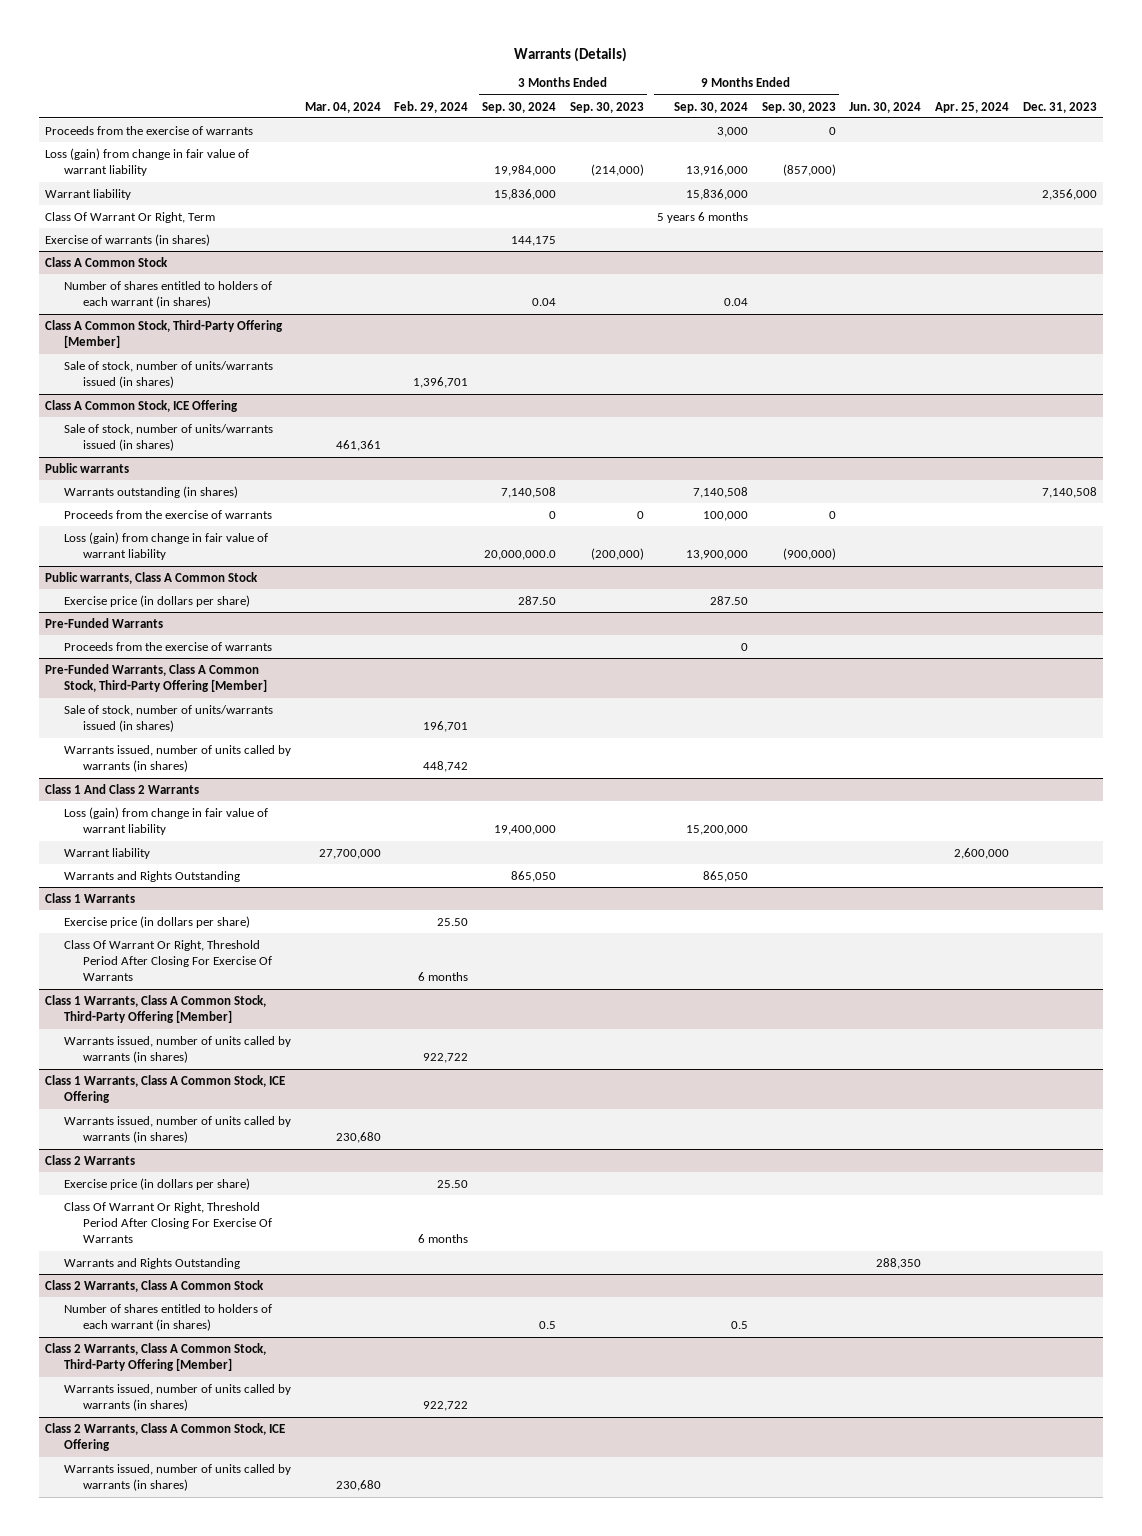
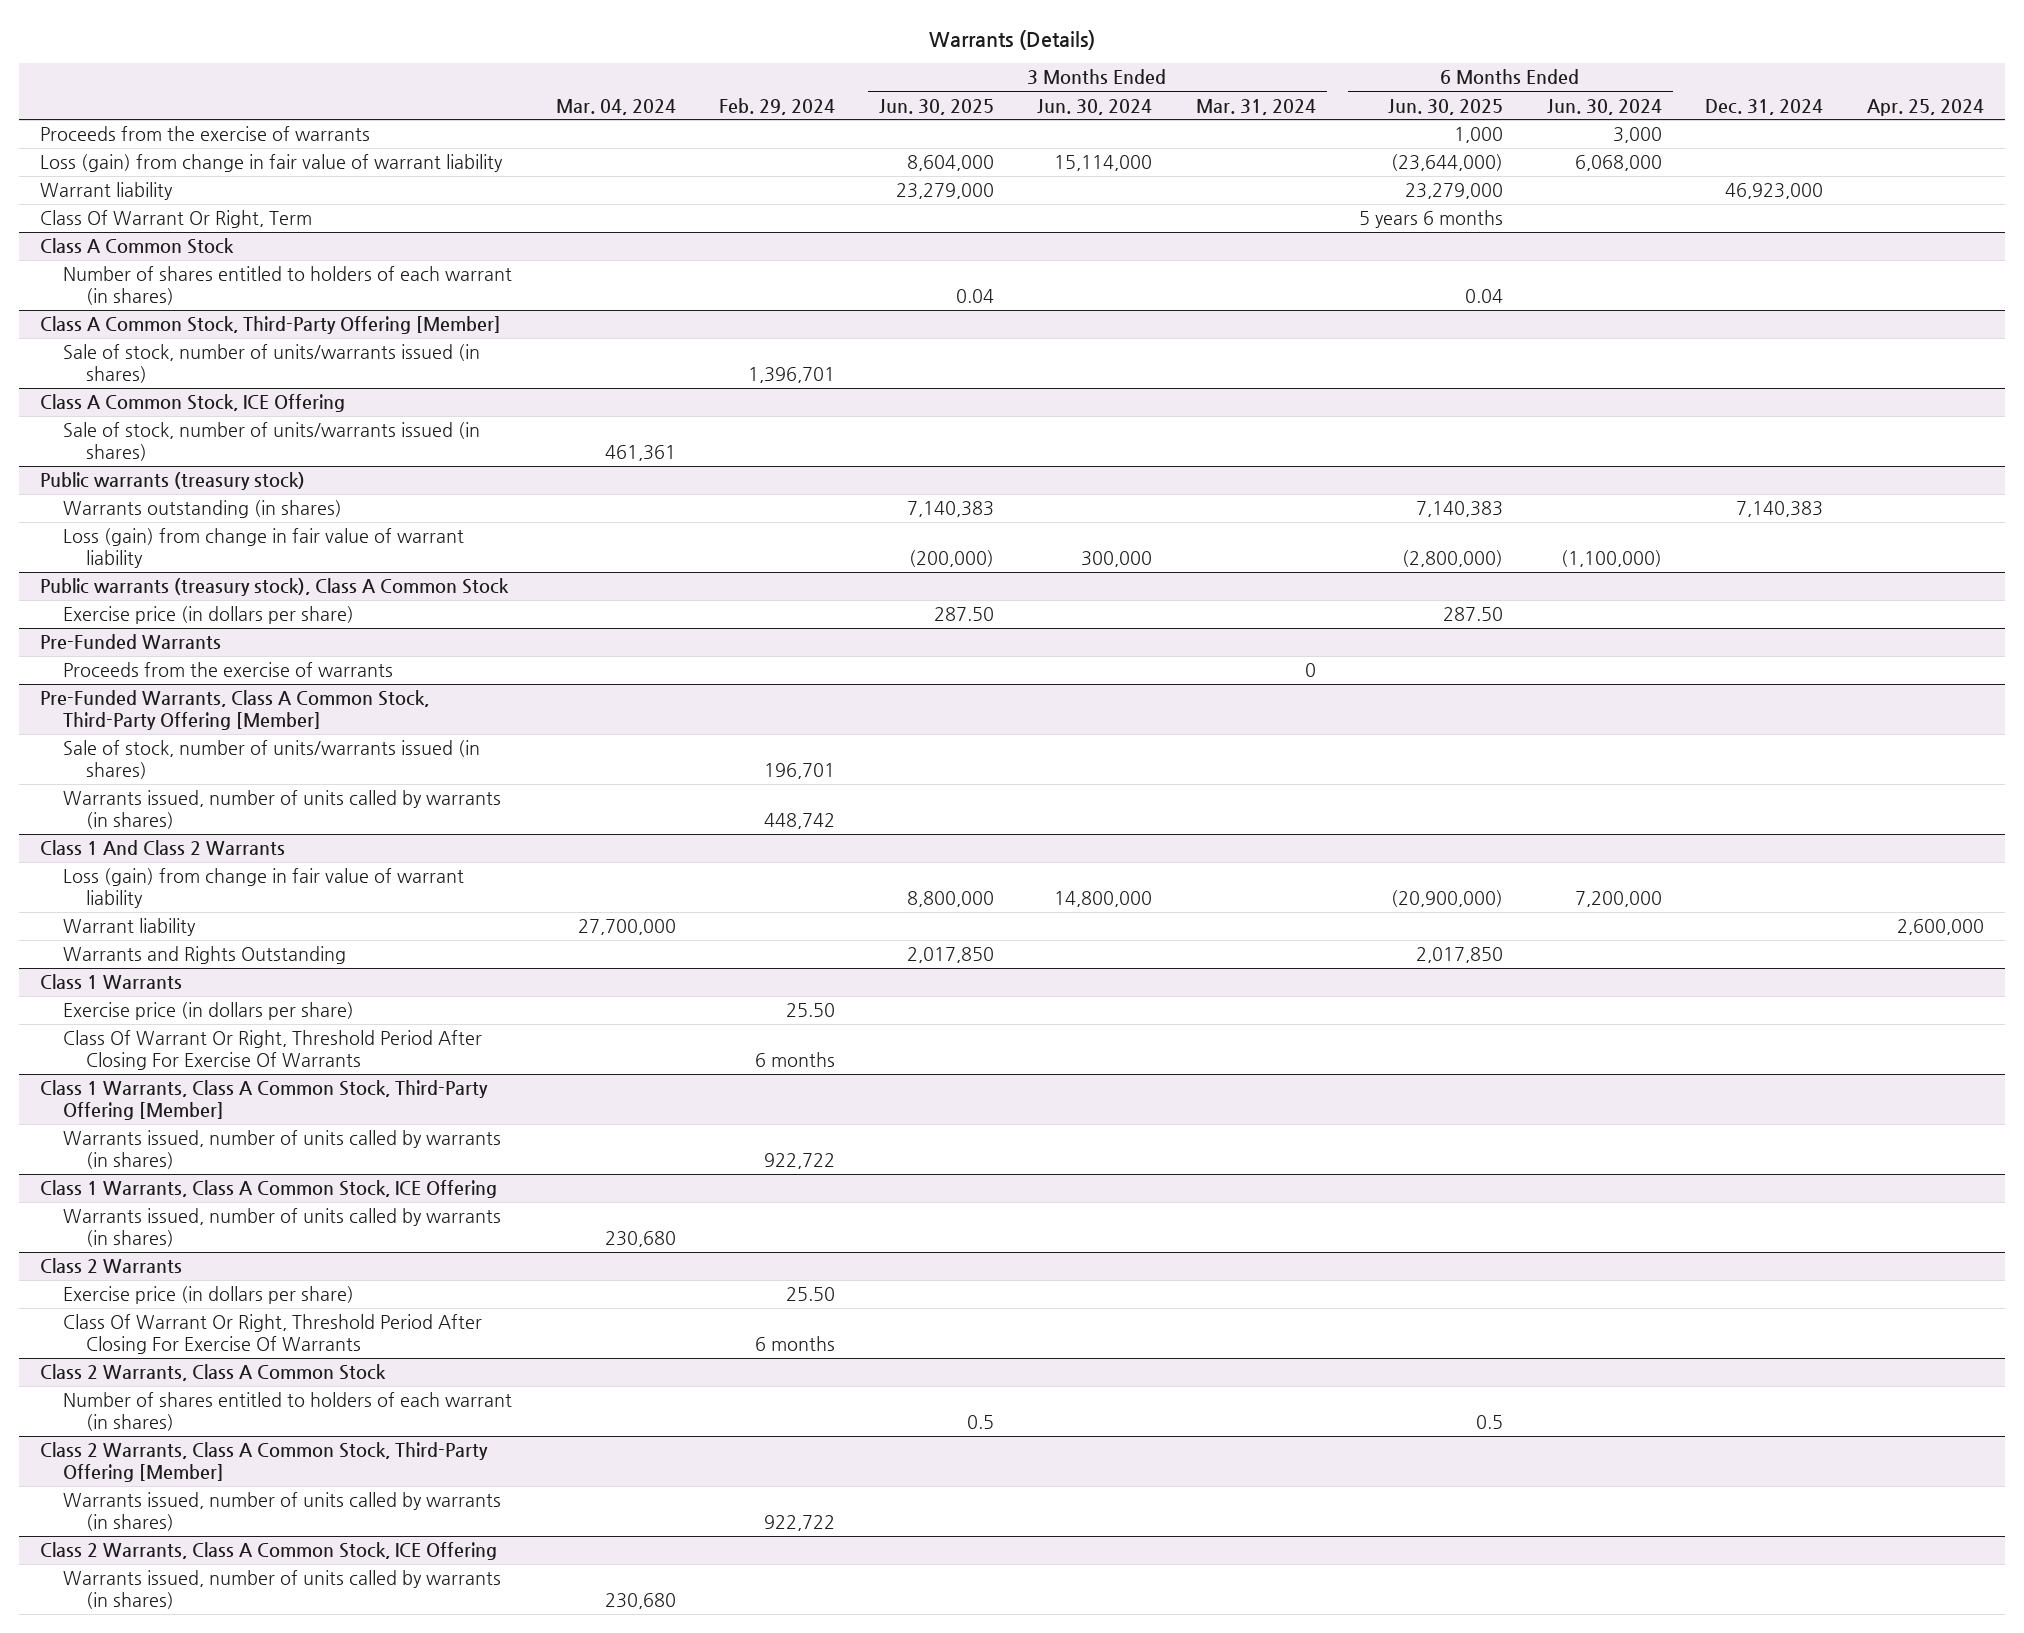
- | Mar. 04, 2024 | Feb. 29, 2024 | 3 Months Ended Sep. 30, 2024 | 3 Months Ended Sep. 30, 2023 | 9 Months Ended Sep. 30, 2024 | 9 Months Ended Sep. 30, 2023 | Jun. 30, 2024 | Apr. 25, 2024 | Dec. 31, 2023
+ | Mar. 04, 2024 | Feb. 29, 2024 | 3 Months Ended Jun. 30, 2025 | 3 Months Ended Jun. 30, 2024 | 3 Months Ended Mar. 31, 2024 | 6 Months Ended Jun. 30, 2025 | 6 Months Ended Jun. 30, 2024 | Dec. 31, 2024 | Apr. 25, 2024
- Exercise of warrants (in shares) | | | 144,175 | | | | | |
- Public warrants
+ Public warrants (treasury stock)
- Proceeds from the exercise of warrants | | | 0 | 0 | 100,000 | 0 | | |
- Public warrants, Class A Common Stock
+ Public warrants (treasury stock), Class A Common Stock
@ Class 2 Warrants
- Warrants and Rights Outstanding | | | | | | | 288,350 | |

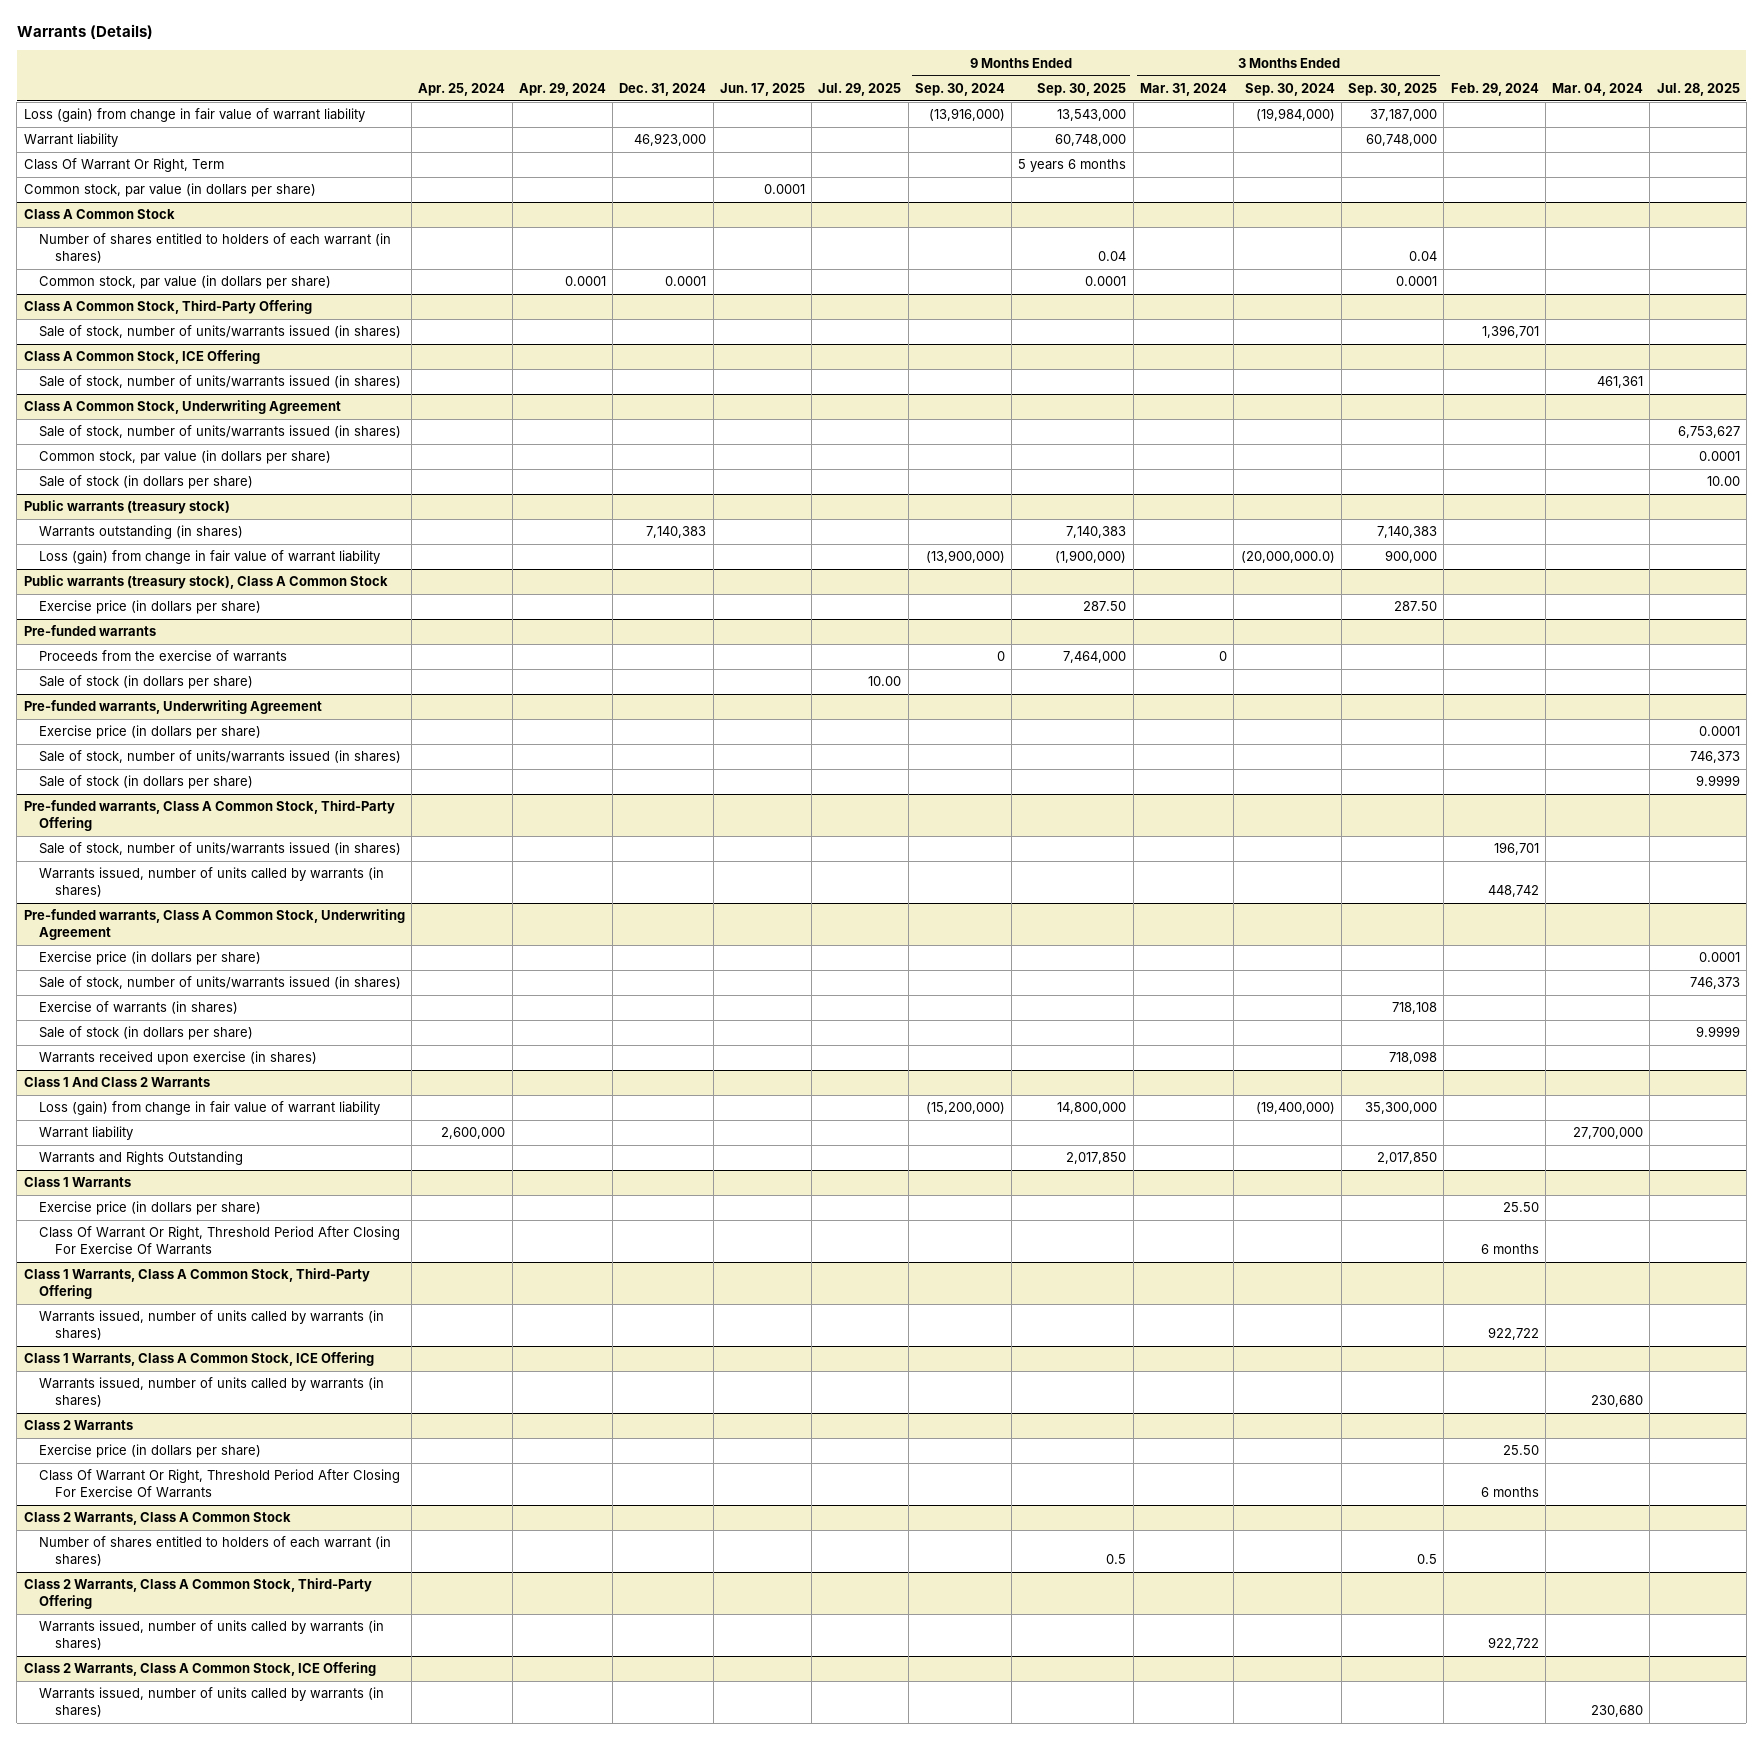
- | Mar. 04, 2024 | Feb. 29, 2024 | 3 Months Ended Jun. 30, 2025 | 3 Months Ended Jun. 30, 2024 | 3 Months Ended Mar. 31, 2024 | 6 Months Ended Jun. 30, 2025 | 6 Months Ended Jun. 30, 2024 | Dec. 31, 2024 | Apr. 25, 2024
+ | Apr. 25, 2024 | Apr. 29, 2024 | Dec. 31, 2024 | Jun. 17, 2025 | Jul. 29, 2025 | 9 Months Ended Sep. 30, 2024 | 9 Months Ended Sep. 30, 2025 | 3 Months Ended Mar. 31, 2024 | 3 Months Ended Sep. 30, 2024 | 3 Months Ended Sep. 30, 2025 | Feb. 29, 2024 | Mar. 04, 2024 | Jul. 28, 2025
- Proceeds from the exercise of warrants | | | | | | 1,000 | 3,000 | |
+ Common stock, par value (in dollars per share) | | | | 0.0001 | | | | | | | | |
- Class A Common Stock, Third-Party Offering [Member]
@ Class A Common Stock
+ Common stock, par value (in dollars per share) | | 0.0001 | 0.0001 | | | | 0.0001 | | | 0.0001 | | |
+ Class A Common Stock, Third-Party Offering
+ Class A Common Stock, Underwriting Agreement
+ Sale of stock, number of units/warrants issued (in shares) | | | | | | | | | | | | | 6,753,627
+ Common stock, par value (in dollars per share) | | | | | | | | | | | | | 0.0001
+ Sale of stock (in dollars per share) | | | | | | | | | | | | | 10.00
- Pre-Funded Warrants
+ Pre-funded warrants
- Pre-Funded Warrants, Class A Common Stock, Third-Party Offering [Member]
+ Sale of stock (in dollars per share) | | | | | 10.00 | | | | | | | |
+ Pre-funded warrants, Underwriting Agreement
+ Exercise price (in dollars per share) | | | | | | | | | | | | | 0.0001
+ Sale of stock, number of units/warrants issued (in shares) | | | | | | | | | | | | | 746,373
+ Sale of stock (in dollars per share) | | | | | | | | | | | | | 9.9999
+ Pre-funded warrants, Class A Common Stock, Third-Party Offering
+ Pre-funded warrants, Class A Common Stock, Underwriting Agreement
+ Exercise price (in dollars per share) | | | | | | | | | | | | | 0.0001
+ Sale of stock, number of units/warrants issued (in shares) | | | | | | | | | | | | | 746,373
+ Exercise of warrants (in shares) | | | | | | | | | | 718,108 | | |
+ Sale of stock (in dollars per share) | | | | | | | | | | | | | 9.9999
+ Warrants received upon exercise (in shares) | | | | | | | | | | 718,098 | | |
- Class 1 Warrants, Class A Common Stock, Third-Party Offering [Member]
+ Class 1 Warrants, Class A Common Stock, Third-Party Offering
- Class 2 Warrants, Class A Common Stock, Third-Party Offering [Member]
+ Class 2 Warrants, Class A Common Stock, Third-Party Offering

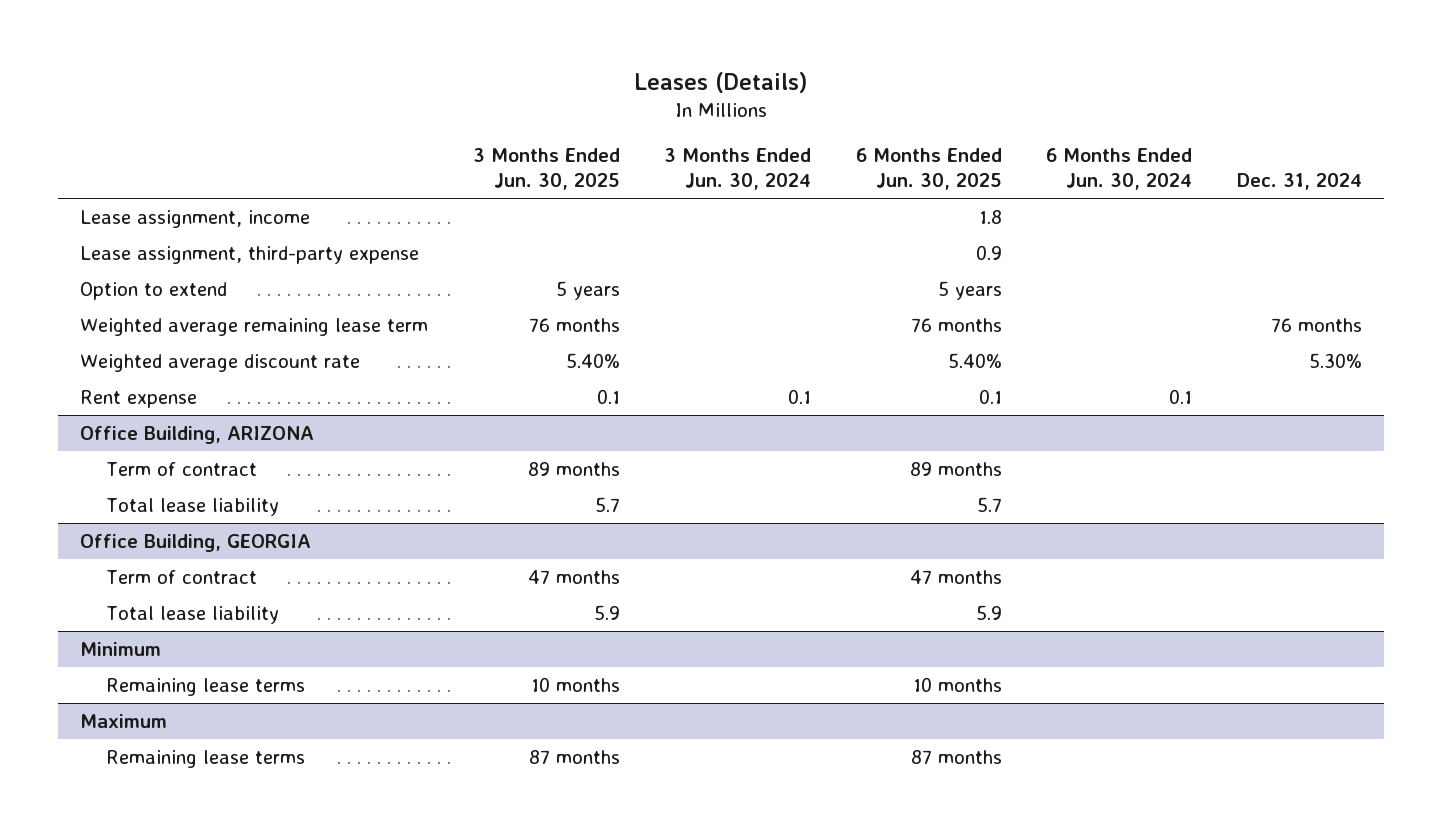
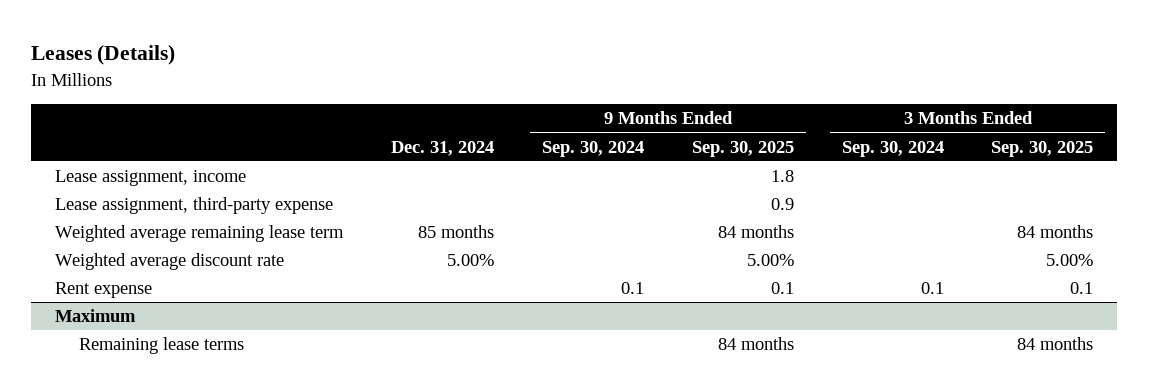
- | 3 Months Ended Jun. 30, 2025 | 3 Months Ended Jun. 30, 2024 | 6 Months Ended Jun. 30, 2025 | 6 Months Ended Jun. 30, 2024 | Dec. 31, 2024
+ | Dec. 31, 2024 | 9 Months Ended Sep. 30, 2024 | 9 Months Ended Sep. 30, 2025 | 3 Months Ended Sep. 30, 2024 | 3 Months Ended Sep. 30, 2025
- Option to extend | 5 years | | 5 years | |
- Weighted average remaining lease term | 76 months | | 76 months | | 76 months
- Weighted average discount rate | 5.40% | | 5.40% | | 5.30%
+ Weighted average remaining lease term | 85 months | | 84 months | | 84 months
+ Weighted average discount rate | 5.00% | | 5.00% | | 5.00%
- Office Building, ARIZONA
- Term of contract | 89 months | | 89 months | |
- Total lease liability | 5.7 | | 5.7 | |
- Office Building, GEORGIA
- Term of contract | 47 months | | 47 months | |
- Total lease liability | 5.9 | | 5.9 | |
- Minimum
- Remaining lease terms | 10 months | | 10 months | |

